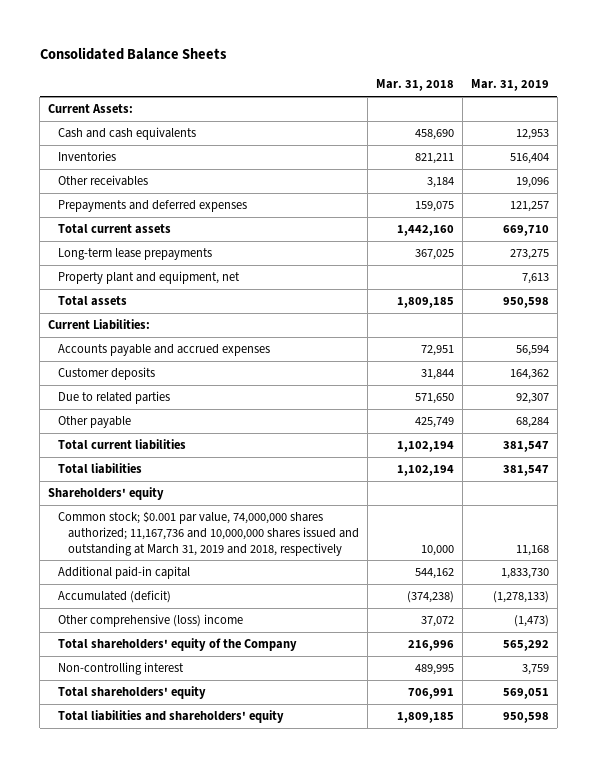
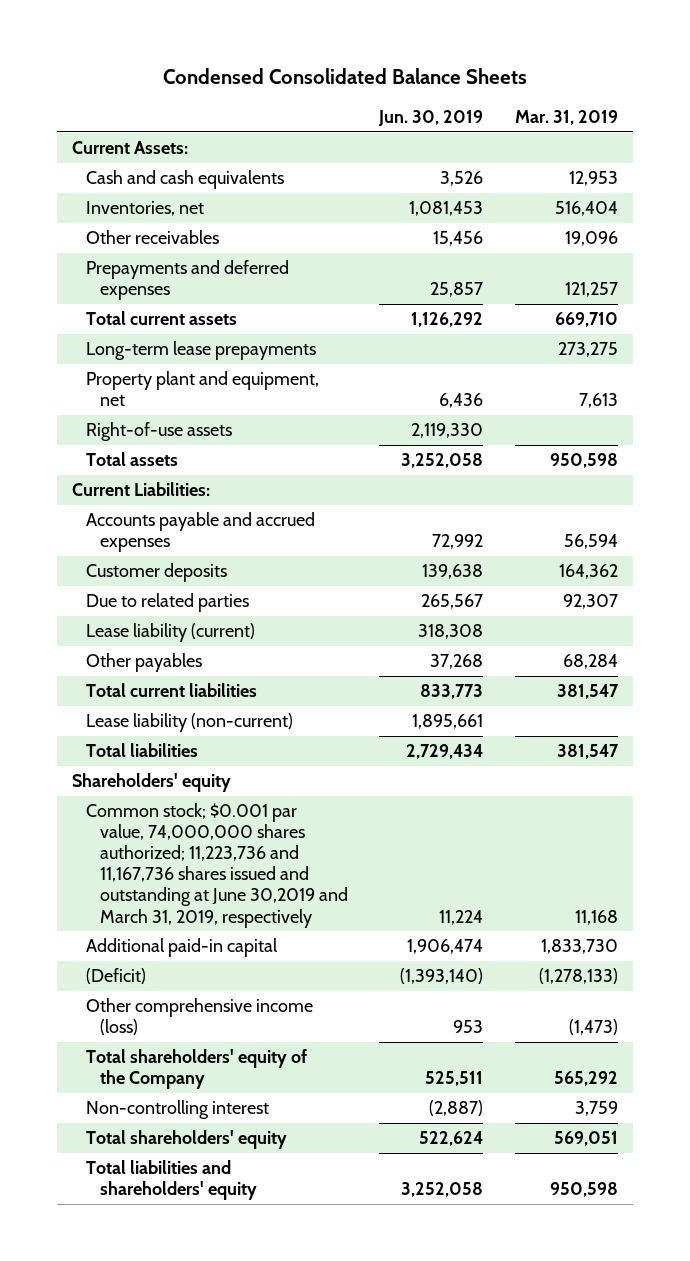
- Consolidated Balance Sheets
+ Condensed Consolidated Balance Sheets
- | Mar. 31, 2018 | Mar. 31, 2019
+ | Jun. 30, 2019 | Mar. 31, 2019
- Inventories | 821,211 | 516,404
+ Inventories, net | 1,081,453 | 516,404
+ Right-of-use assets | 2,119,330 |
- Other payable | 425,749 | 68,284
+ Lease liability (current) | 318,308 |
+ Other payables | 37,268 | 68,284
+ Lease liability (non-current) | 1,895,661 |
- Common stock; $0.001 par value, 74,000,000 shares authorized; 11,167,736 and 10,000,000 shares issued and outstanding at March 31, 2019 and 2018, respectively | 10,000 | 11,168
+ Common stock; $0.001 par value, 74,000,000 shares authorized; 11,223,736 and 11,167,736 shares issued and outstanding at June 30,2019 and March 31, 2019, respectively | 11,224 | 11,168
- Accumulated (deficit) | (374,238) | (1,278,133)
- Other comprehensive (loss) income | 37,072 | (1,473)
+ (Deficit) | (1,393,140) | (1,278,133)
+ Other comprehensive income (loss) | 953 | (1,473)

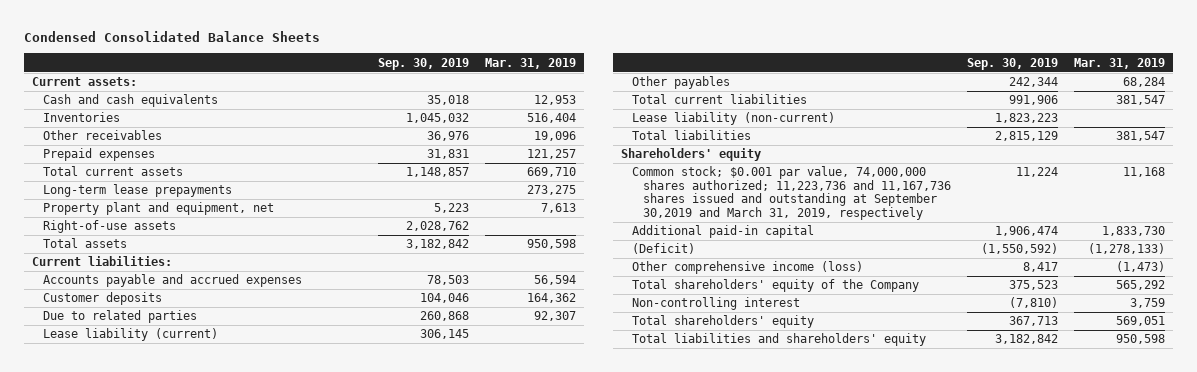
- | Jun. 30, 2019 | Mar. 31, 2019
+ | Sep. 30, 2019 | Mar. 31, 2019
- Current Assets:
+ Current assets:
- Inventories, net | 1,081,453 | 516,404
+ Inventories | 1,045,032 | 516,404
- Prepayments and deferred expenses | 25,857 | 121,257
+ Prepaid expenses | 31,831 | 121,257
- Current Liabilities:
+ Current liabilities:
- Common stock; $0.001 par value, 74,000,000 shares authorized; 11,223,736 and 11,167,736 shares issued and outstanding at June 30,2019 and March 31, 2019, respectively | 11,224 | 11,168
+ Common stock; $0.001 par value, 74,000,000 shares authorized; 11,223,736 and 11,167,736 shares issued and outstanding at September 30,2019 and March 31, 2019, respectively | 11,224 | 11,168

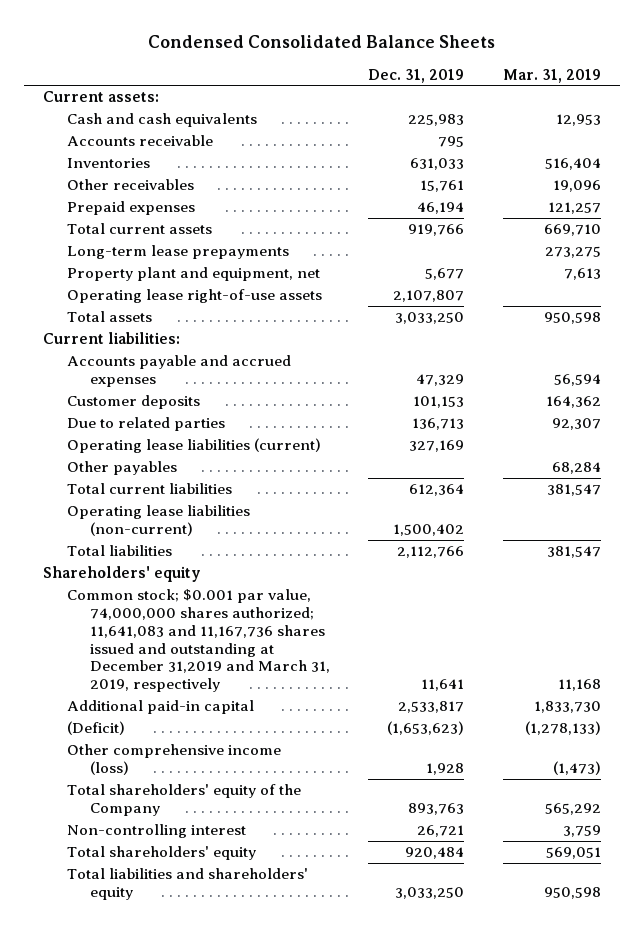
- | Sep. 30, 2019 | Mar. 31, 2019
+ | Dec. 31, 2019 | Mar. 31, 2019
+ Accounts receivable | 795 |
- Right-of-use assets | 2,028,762 |
+ Operating lease right-of-use assets | 2,107,807 |
- Lease liability (current) | 306,145 |
+ Operating lease liabilities (current) | 327,169 |
- Lease liability (non-current) | 1,823,223 |
+ Operating lease liabilities (non-current) | 1,500,402 |
- Common stock; $0.001 par value, 74,000,000 shares authorized; 11,223,736 and 11,167,736 shares issued and outstanding at September 30,2019 and March 31, 2019, respectively | 11,224 | 11,168
+ Common stock; $0.001 par value, 74,000,000 shares authorized; 11,641,083 and 11,167,736 shares issued and outstanding at December 31,2019 and March 31, 2019, respectively | 11,641 | 11,168

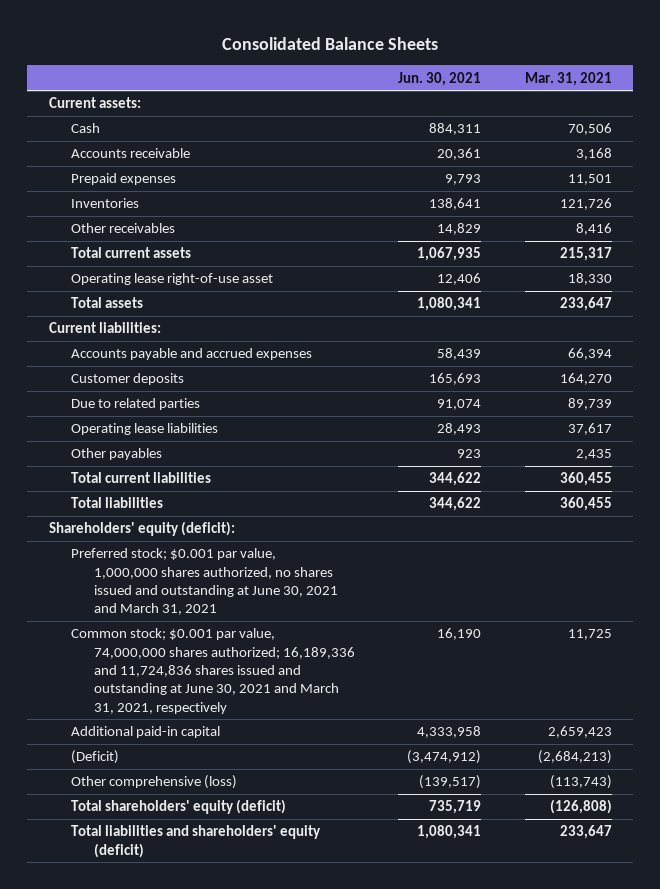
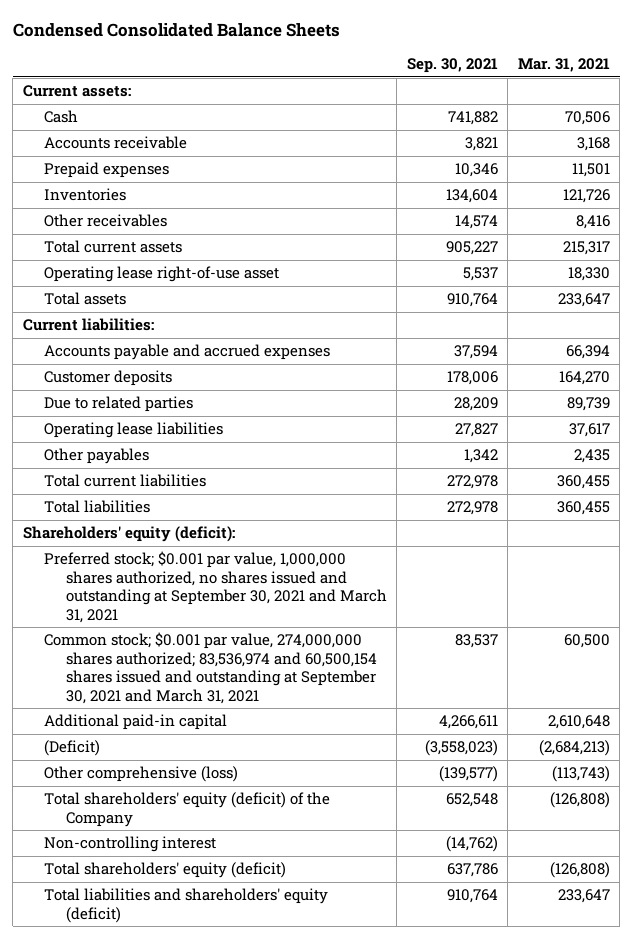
- Consolidated Balance Sheets
+ Condensed Consolidated Balance Sheets
- | Jun. 30, 2021 | Mar. 31, 2021
+ | Sep. 30, 2021 | Mar. 31, 2021
- Preferred stock; $0.001 par value, 1,000,000 shares authorized, no shares issued and outstanding at June 30, 2021 and March 31, 2021
- Common stock; $0.001 par value, 74,000,000 shares authorized; 16,189,336 and 11,724,836 shares issued and outstanding at June 30, 2021 and March 31, 2021, respectively | 16,190 | 11,725
- Additional paid-in capital | 4,333,958 | 2,659,423
+ Preferred stock; $0.001 par value, 1,000,000 shares authorized, no shares issued and outstanding at September 30, 2021 and March 31, 2021
+ Common stock; $0.001 par value, 274,000,000 shares authorized; 83,536,974 and 60,500,154 shares issued and outstanding at September 30, 2021 and March 31, 2021 | 83,537 | 60,500
+ Additional paid-in capital | 4,266,611 | 2,610,648
+ Total shareholders' equity (deficit) of the Company | 652,548 | (126,808)
+ Non-controlling interest | (14,762) |

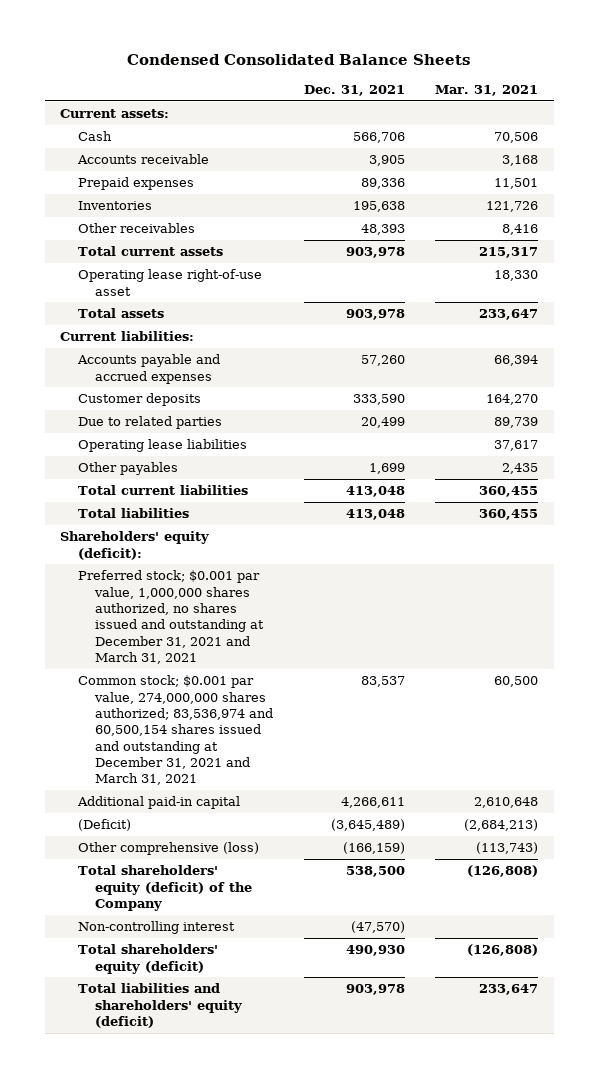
- | Sep. 30, 2021 | Mar. 31, 2021
+ | Dec. 31, 2021 | Mar. 31, 2021
- Preferred stock; $0.001 par value, 1,000,000 shares authorized, no shares issued and outstanding at September 30, 2021 and March 31, 2021
- Common stock; $0.001 par value, 274,000,000 shares authorized; 83,536,974 and 60,500,154 shares issued and outstanding at September 30, 2021 and March 31, 2021 | 83,537 | 60,500
+ Preferred stock; $0.001 par value, 1,000,000 shares authorized, no shares issued and outstanding at December 31, 2021 and March 31, 2021
+ Common stock; $0.001 par value, 274,000,000 shares authorized; 83,536,974 and 60,500,154 shares issued and outstanding at December 31, 2021 and March 31, 2021 | 83,537 | 60,500

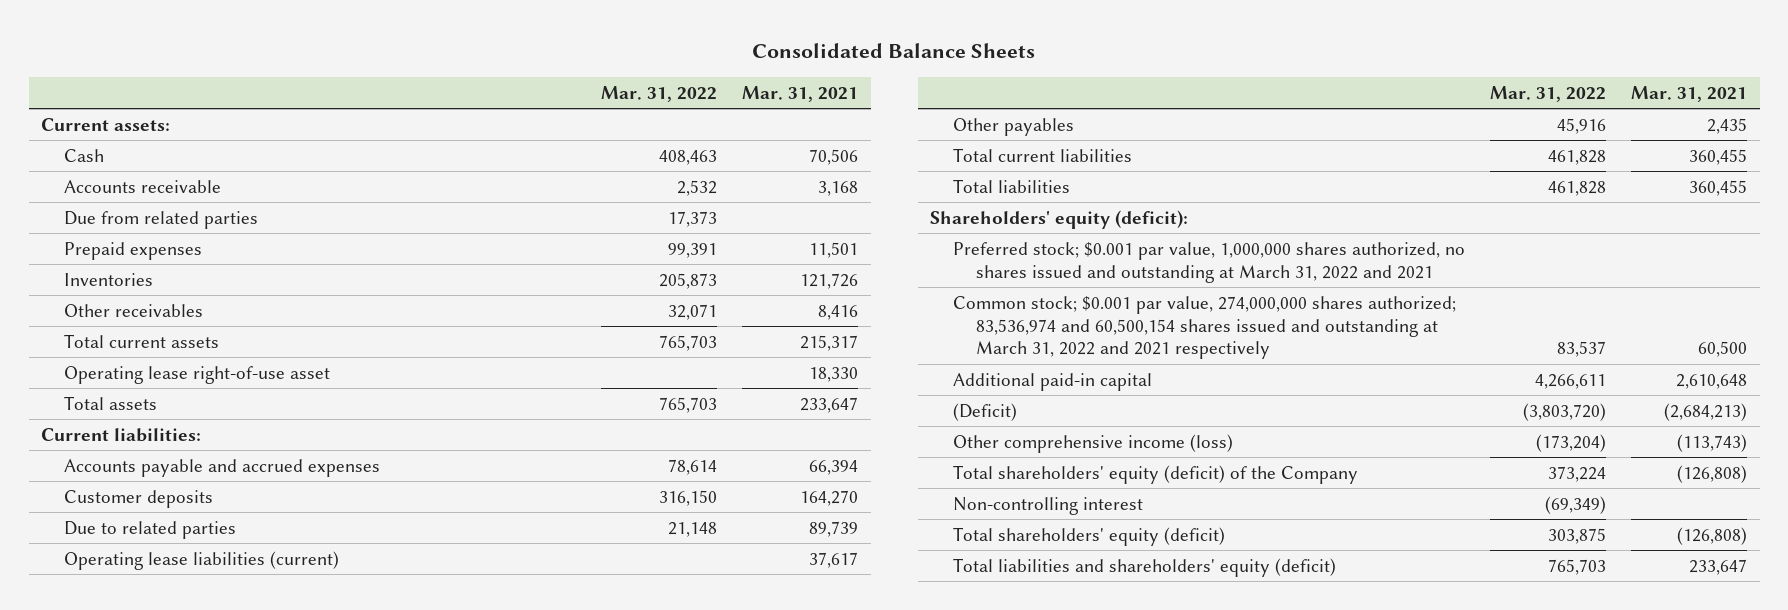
- Condensed Consolidated Balance Sheets
+ Consolidated Balance Sheets
- | Dec. 31, 2021 | Mar. 31, 2021
+ | Mar. 31, 2022 | Mar. 31, 2021
+ Due from related parties | 17,373 |
- Operating lease liabilities | | 37,617
+ Operating lease liabilities (current) | | 37,617
- Preferred stock; $0.001 par value, 1,000,000 shares authorized, no shares issued and outstanding at December 31, 2021 and March 31, 2021
- Common stock; $0.001 par value, 274,000,000 shares authorized; 83,536,974 and 60,500,154 shares issued and outstanding at December 31, 2021 and March 31, 2021 | 83,537 | 60,500
+ Preferred stock; $0.001 par value, 1,000,000 shares authorized, no shares issued and outstanding at March 31, 2022 and 2021
+ Common stock; $0.001 par value, 274,000,000 shares authorized; 83,536,974 and 60,500,154 shares issued and outstanding at March 31, 2022 and 2021 respectively | 83,537 | 60,500
- Other comprehensive (loss) | (166,159) | (113,743)
+ Other comprehensive income (loss) | (173,204) | (113,743)

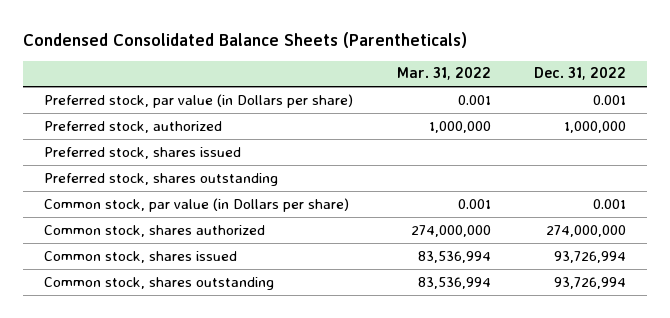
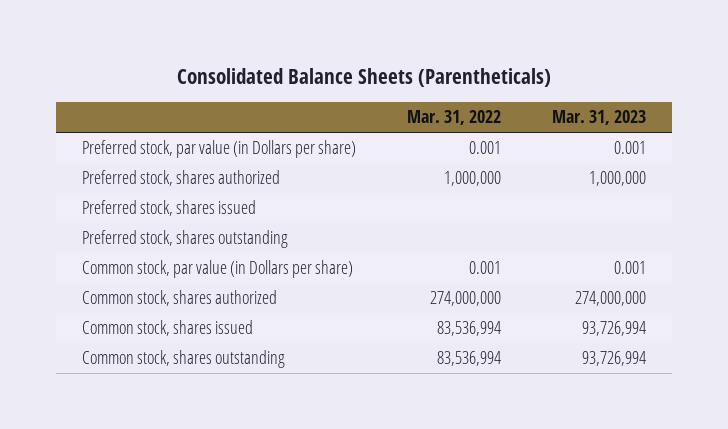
- Condensed Consolidated Balance Sheets (Parentheticals)
+ Consolidated Balance Sheets (Parentheticals)
- | Mar. 31, 2022 | Dec. 31, 2022
+ | Mar. 31, 2022 | Mar. 31, 2023
- Preferred stock, authorized | 1,000,000 | 1,000,000
+ Preferred stock, shares authorized | 1,000,000 | 1,000,000

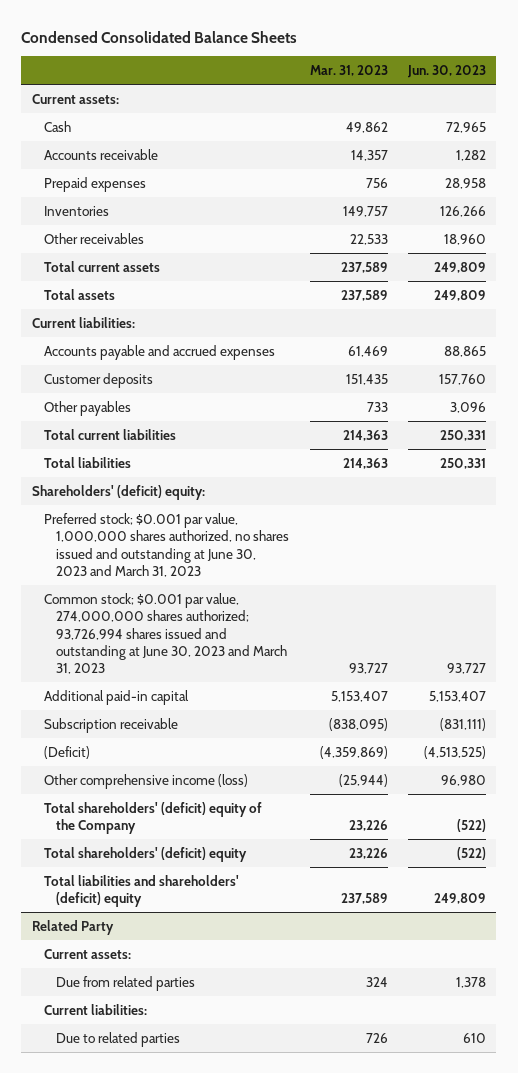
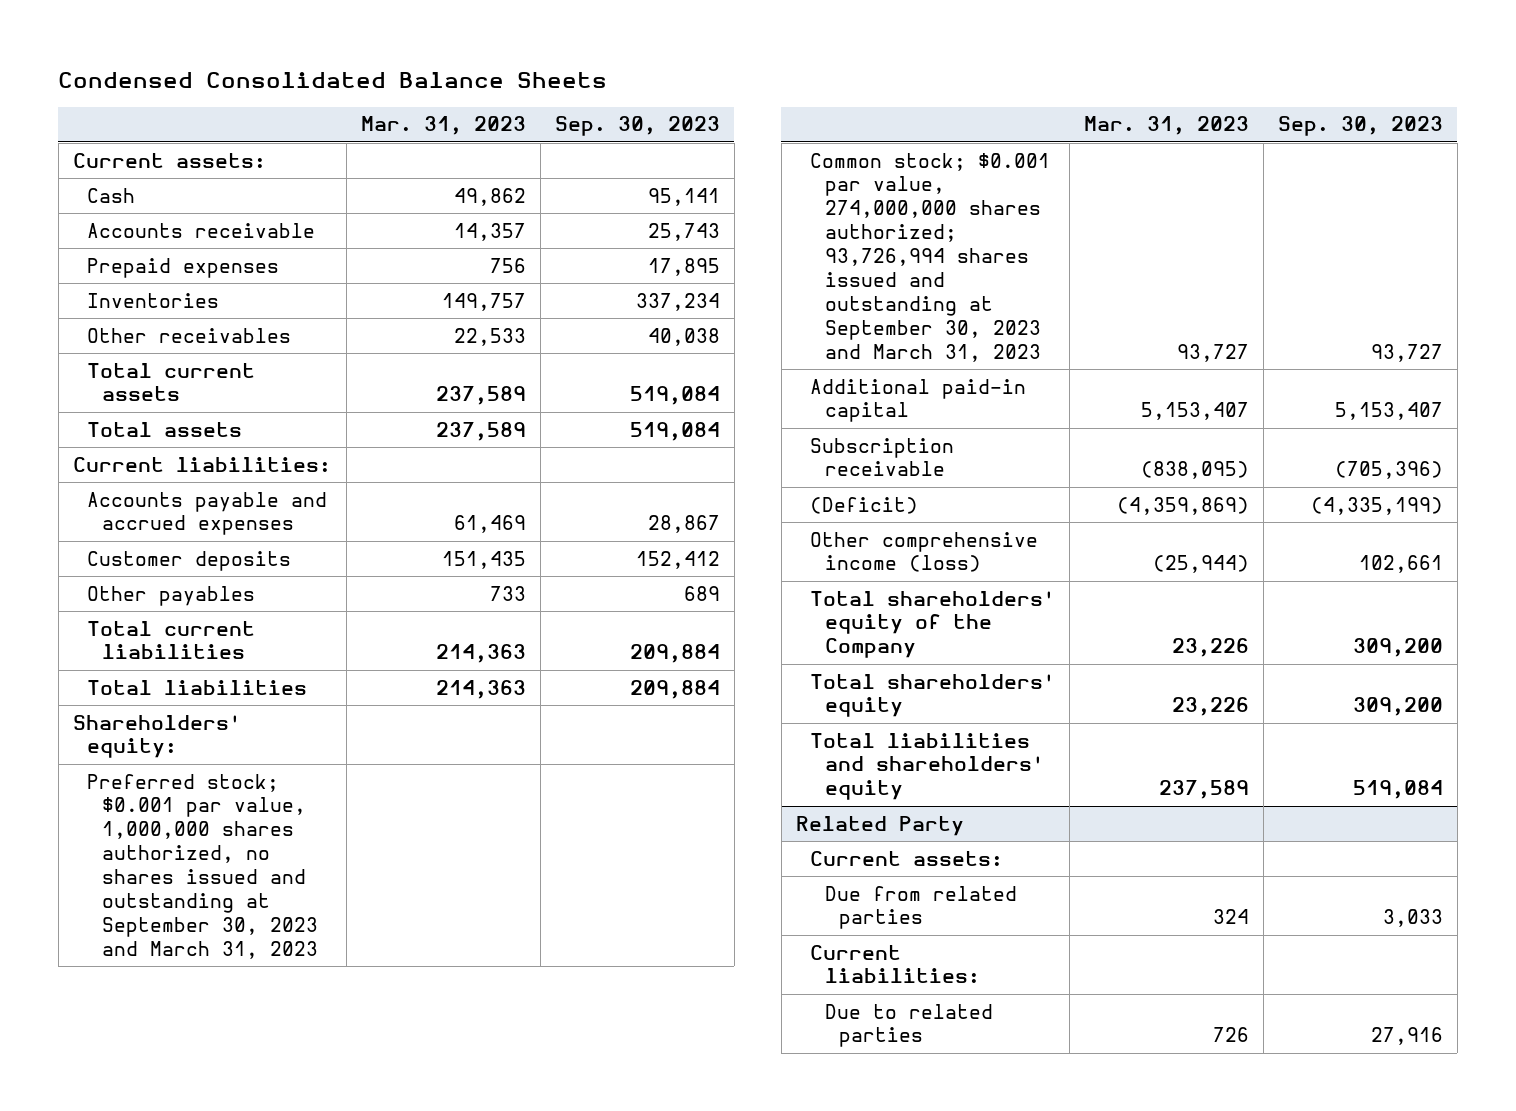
- | Mar. 31, 2023 | Jun. 30, 2023
+ | Mar. 31, 2023 | Sep. 30, 2023
- Shareholders' (deficit) equity:
- Preferred stock; $0.001 par value, 1,000,000 shares authorized, no shares issued and outstanding at June 30, 2023 and March 31, 2023
- Common stock; $0.001 par value, 274,000,000 shares authorized; 93,726,994 shares issued and outstanding at June 30, 2023 and March 31, 2023 | 93,727 | 93,727
+ Shareholders' equity:
+ Preferred stock; $0.001 par value, 1,000,000 shares authorized, no shares issued and outstanding at September 30, 2023 and March 31, 2023
+ Common stock; $0.001 par value, 274,000,000 shares authorized; 93,726,994 shares issued and outstanding at September 30, 2023 and March 31, 2023 | 93,727 | 93,727
- Total shareholders' (deficit) equity of the Company | 23,226 | (522)
- Total shareholders' (deficit) equity | 23,226 | (522)
- Total liabilities and shareholders' (deficit) equity | 237,589 | 249,809
+ Total shareholders' equity of the Company | 23,226 | 309,200
+ Total shareholders' equity | 23,226 | 309,200
+ Total liabilities and shareholders' equity | 237,589 | 519,084

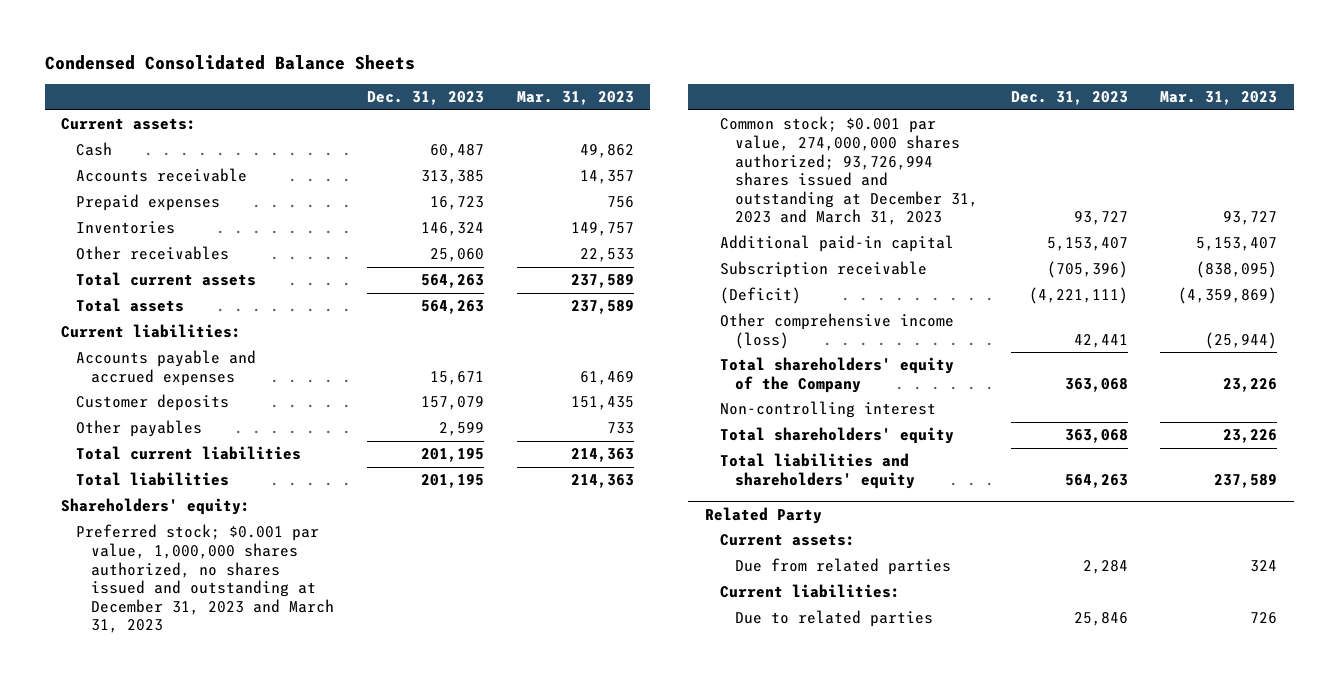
- | Mar. 31, 2023 | Sep. 30, 2023
+ | Dec. 31, 2023 | Mar. 31, 2023
- Preferred stock; $0.001 par value, 1,000,000 shares authorized, no shares issued and outstanding at September 30, 2023 and March 31, 2023
- Common stock; $0.001 par value, 274,000,000 shares authorized; 93,726,994 shares issued and outstanding at September 30, 2023 and March 31, 2023 | 93,727 | 93,727
+ Preferred stock; $0.001 par value, 1,000,000 shares authorized, no shares issued and outstanding at December 31, 2023 and March 31, 2023
+ Common stock; $0.001 par value, 274,000,000 shares authorized; 93,726,994 shares issued and outstanding at December 31, 2023 and March 31, 2023 | 93,727 | 93,727
+ Non-controlling interest

